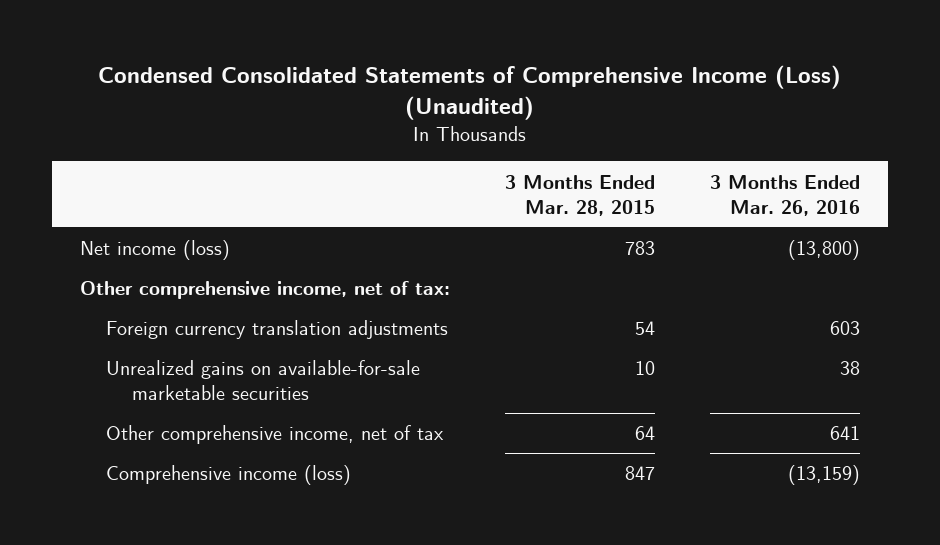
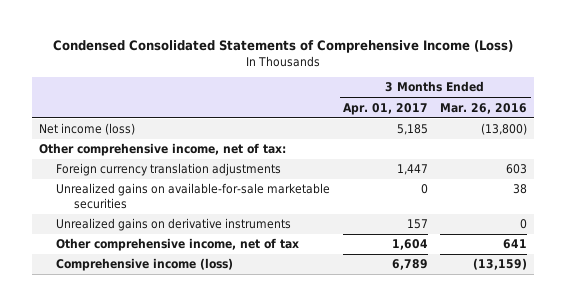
- Condensed Consolidated Statements of Comprehensive Income (Loss) (Unaudited)
+ Condensed Consolidated Statements of Comprehensive Income (Loss)
- | 3 Months Ended Mar. 28, 2015 | 3 Months Ended Mar. 26, 2016
+ | 3 Months Ended Apr. 01, 2017 | 3 Months Ended Mar. 26, 2016
+ Unrealized gains on derivative instruments | 157 | 0

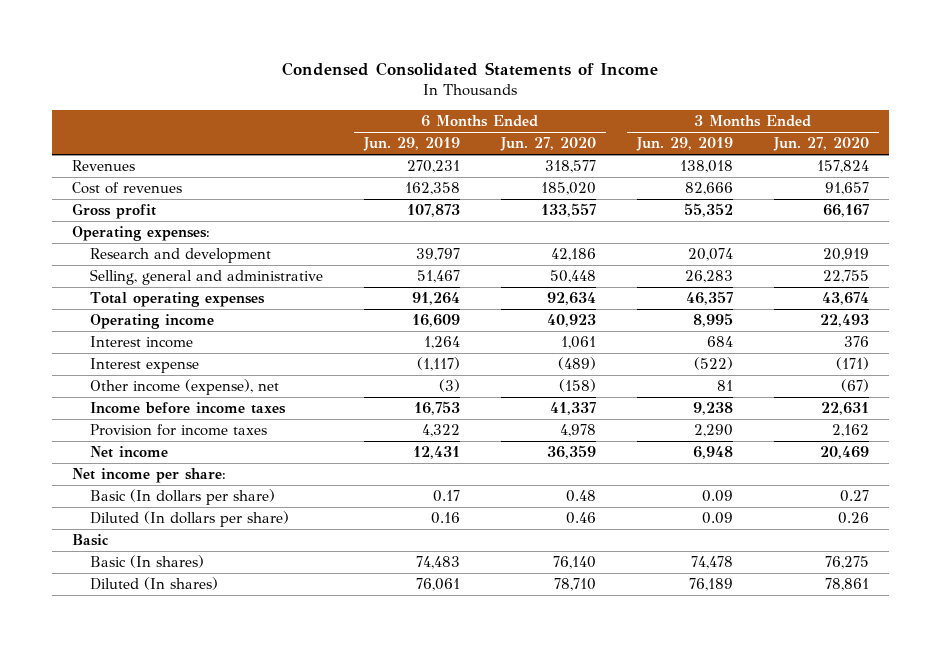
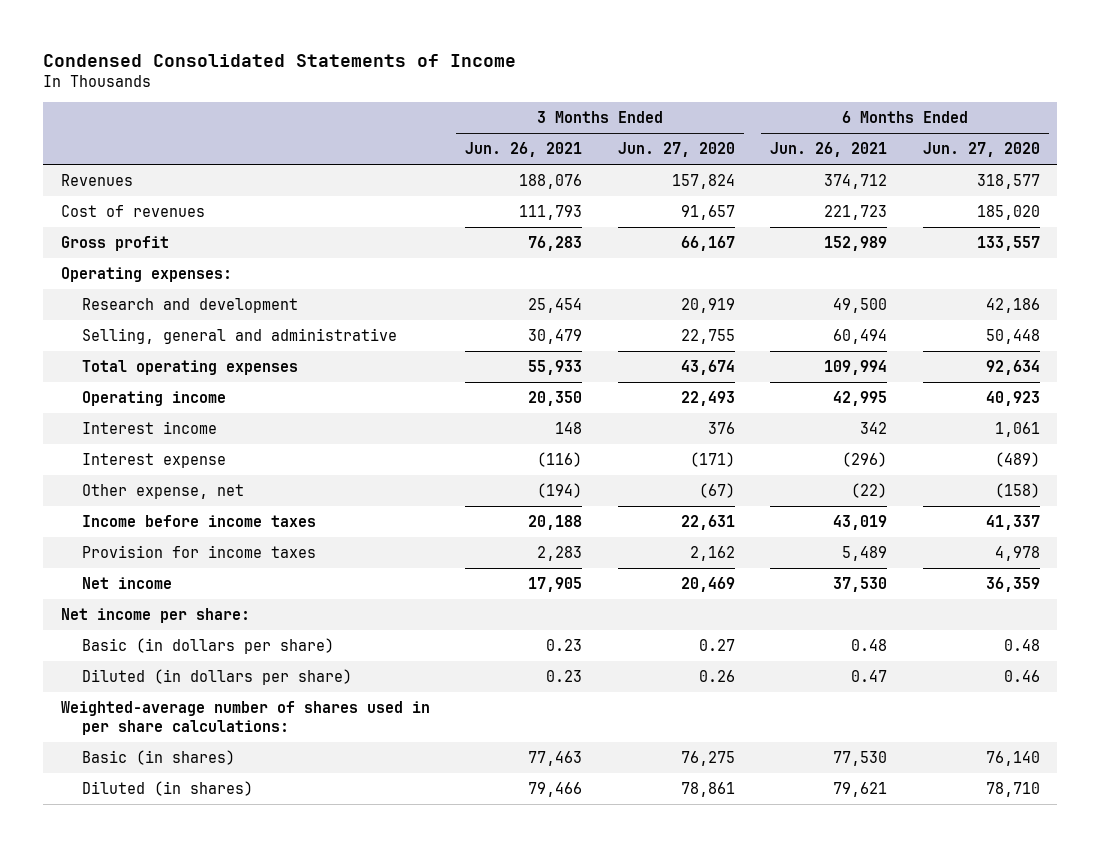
- | 6 Months Ended Jun. 29, 2019 | 6 Months Ended Jun. 27, 2020 | 3 Months Ended Jun. 29, 2019 | 3 Months Ended Jun. 27, 2020
+ | 3 Months Ended Jun. 26, 2021 | 3 Months Ended Jun. 27, 2020 | 6 Months Ended Jun. 26, 2021 | 6 Months Ended Jun. 27, 2020
- Other income (expense), net | (3) | (158) | 81 | (67)
+ Other expense, net | (194) | (67) | (22) | (158)
- Basic (In dollars per share) | 0.17 | 0.48 | 0.09 | 0.27
- Diluted (In dollars per share) | 0.16 | 0.46 | 0.09 | 0.26
- Basic
- Basic (In shares) | 74,483 | 76,140 | 74,478 | 76,275
- Diluted (In shares) | 76,061 | 78,710 | 76,189 | 78,861
+ Basic (in dollars per share) | 0.23 | 0.27 | 0.48 | 0.48
+ Diluted (in dollars per share) | 0.23 | 0.26 | 0.47 | 0.46
+ Weighted-average number of shares used in per share calculations:
+ Basic (in shares) | 77,463 | 76,275 | 77,530 | 76,140
+ Diluted (in shares) | 79,466 | 78,861 | 79,621 | 78,710

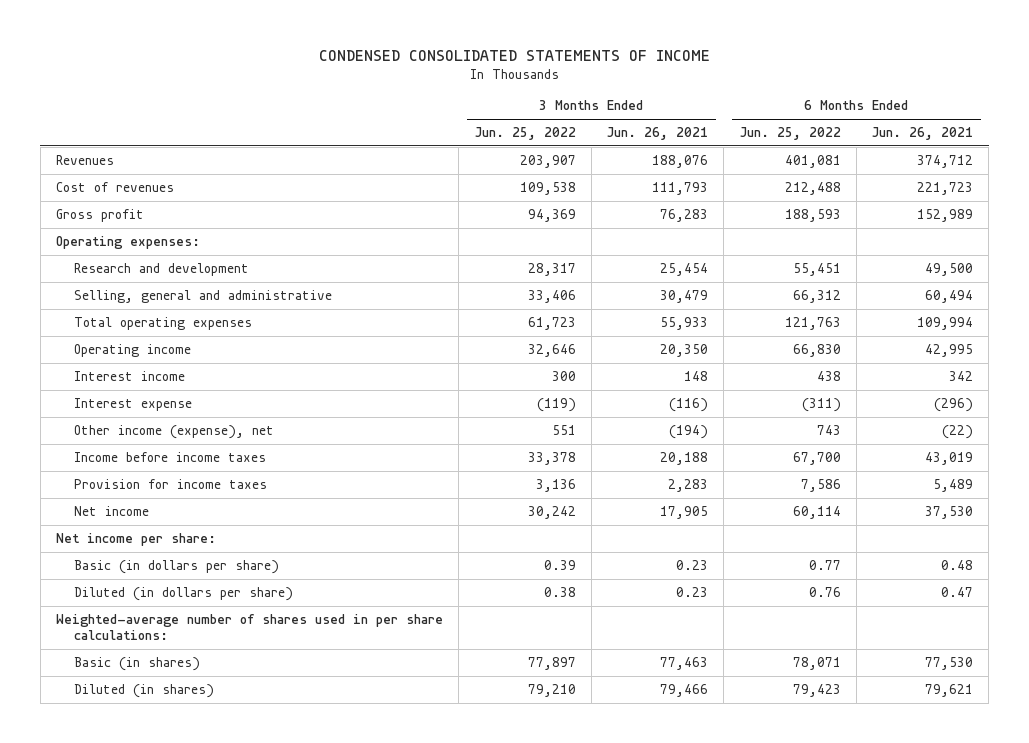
- Condensed Consolidated Statements of Income
+ CONDENSED CONSOLIDATED STATEMENTS OF INCOME
- | 3 Months Ended Jun. 26, 2021 | 3 Months Ended Jun. 27, 2020 | 6 Months Ended Jun. 26, 2021 | 6 Months Ended Jun. 27, 2020
+ | 3 Months Ended Jun. 25, 2022 | 3 Months Ended Jun. 26, 2021 | 6 Months Ended Jun. 25, 2022 | 6 Months Ended Jun. 26, 2021
- Other expense, net | (194) | (67) | (22) | (158)
+ Other income (expense), net | 551 | (194) | 743 | (22)

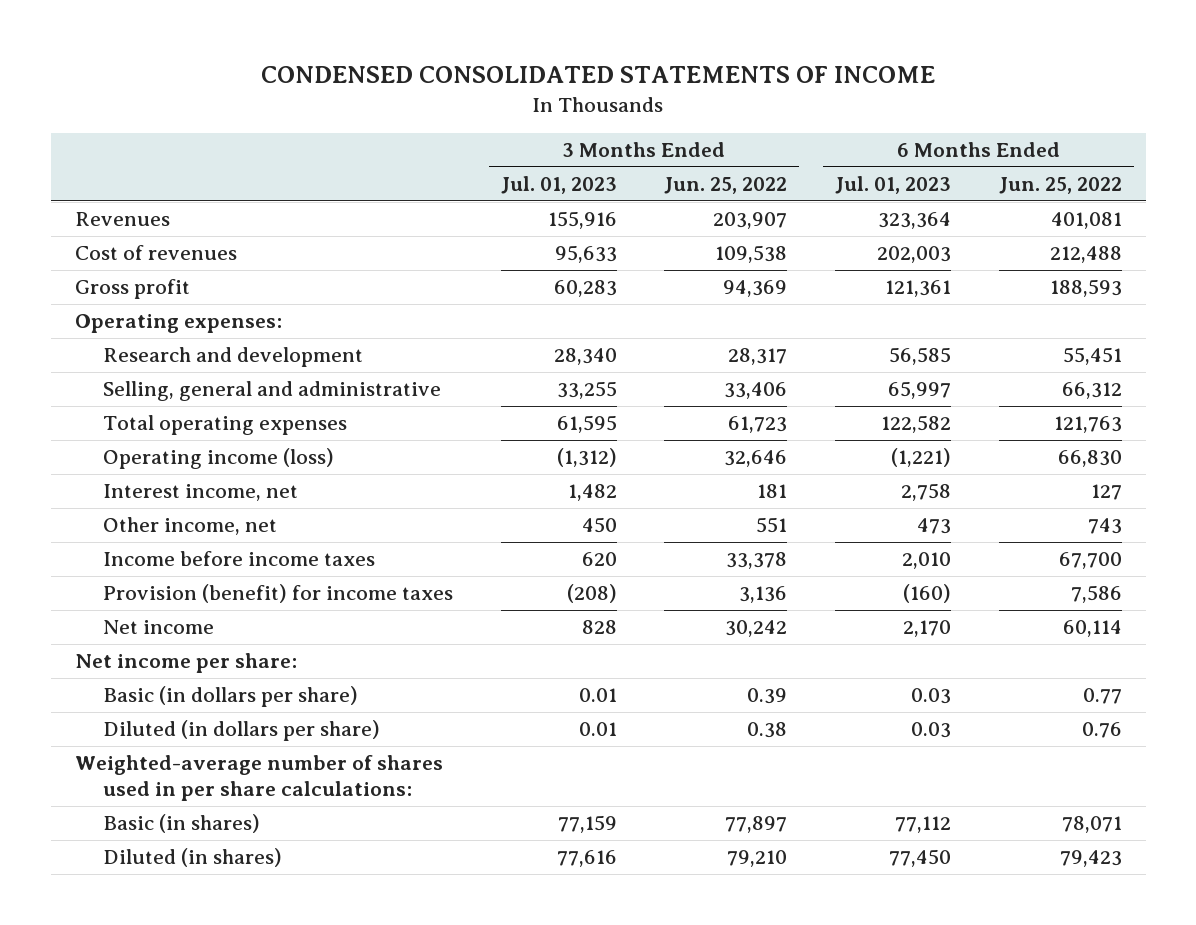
- | 3 Months Ended Jun. 25, 2022 | 3 Months Ended Jun. 26, 2021 | 6 Months Ended Jun. 25, 2022 | 6 Months Ended Jun. 26, 2021
+ | 3 Months Ended Jul. 01, 2023 | 3 Months Ended Jun. 25, 2022 | 6 Months Ended Jul. 01, 2023 | 6 Months Ended Jun. 25, 2022
- Operating income | 32,646 | 20,350 | 66,830 | 42,995
- Interest income | 300 | 148 | 438 | 342
- Interest expense | (119) | (116) | (311) | (296)
- Other income (expense), net | 551 | (194) | 743 | (22)
+ Operating income (loss) | (1,312) | 32,646 | (1,221) | 66,830
+ Interest income, net | 1,482 | 181 | 2,758 | 127
+ Other income, net | 450 | 551 | 473 | 743
- Provision for income taxes | 3,136 | 2,283 | 7,586 | 5,489
+ Provision (benefit) for income taxes | (208) | 3,136 | (160) | 7,586

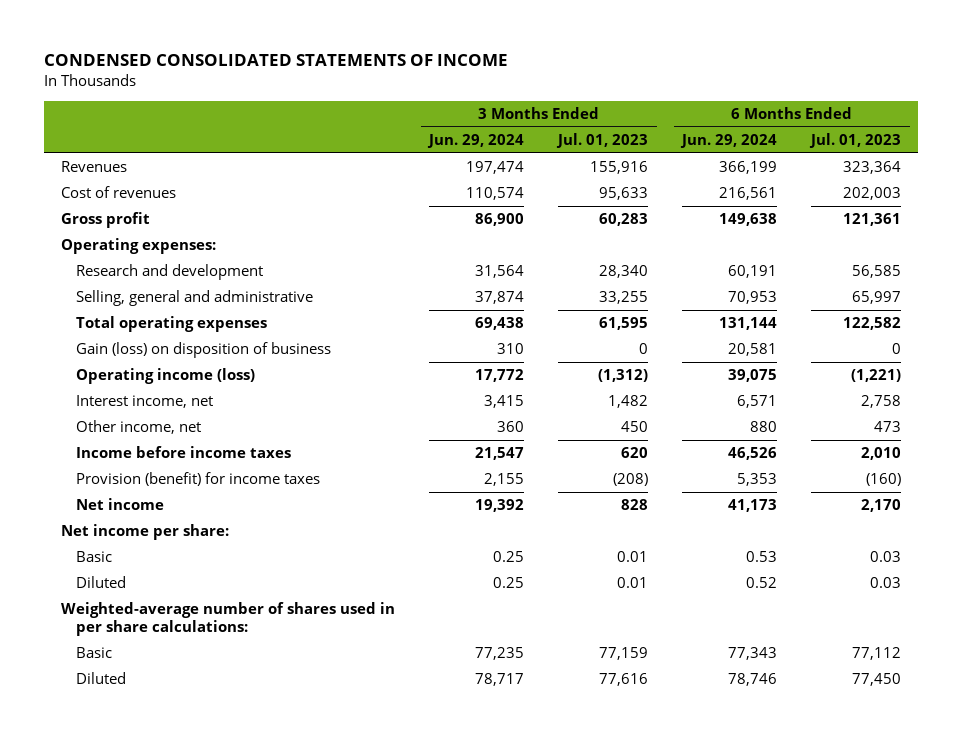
- | 3 Months Ended Jul. 01, 2023 | 3 Months Ended Jun. 25, 2022 | 6 Months Ended Jul. 01, 2023 | 6 Months Ended Jun. 25, 2022
+ | 3 Months Ended Jun. 29, 2024 | 3 Months Ended Jul. 01, 2023 | 6 Months Ended Jun. 29, 2024 | 6 Months Ended Jul. 01, 2023
+ Gain (loss) on disposition of business | 310 | 0 | 20,581 | 0
- Basic (in dollars per share) | 0.01 | 0.39 | 0.03 | 0.77
- Diluted (in dollars per share) | 0.01 | 0.38 | 0.03 | 0.76
+ Basic | 0.25 | 0.01 | 0.53 | 0.03
+ Diluted | 0.25 | 0.01 | 0.52 | 0.03
- Basic (in shares) | 77,159 | 77,897 | 77,112 | 78,071
- Diluted (in shares) | 77,616 | 79,210 | 77,450 | 79,423
+ Basic | 77,235 | 77,159 | 77,343 | 77,112
+ Diluted | 78,717 | 77,616 | 78,746 | 77,450

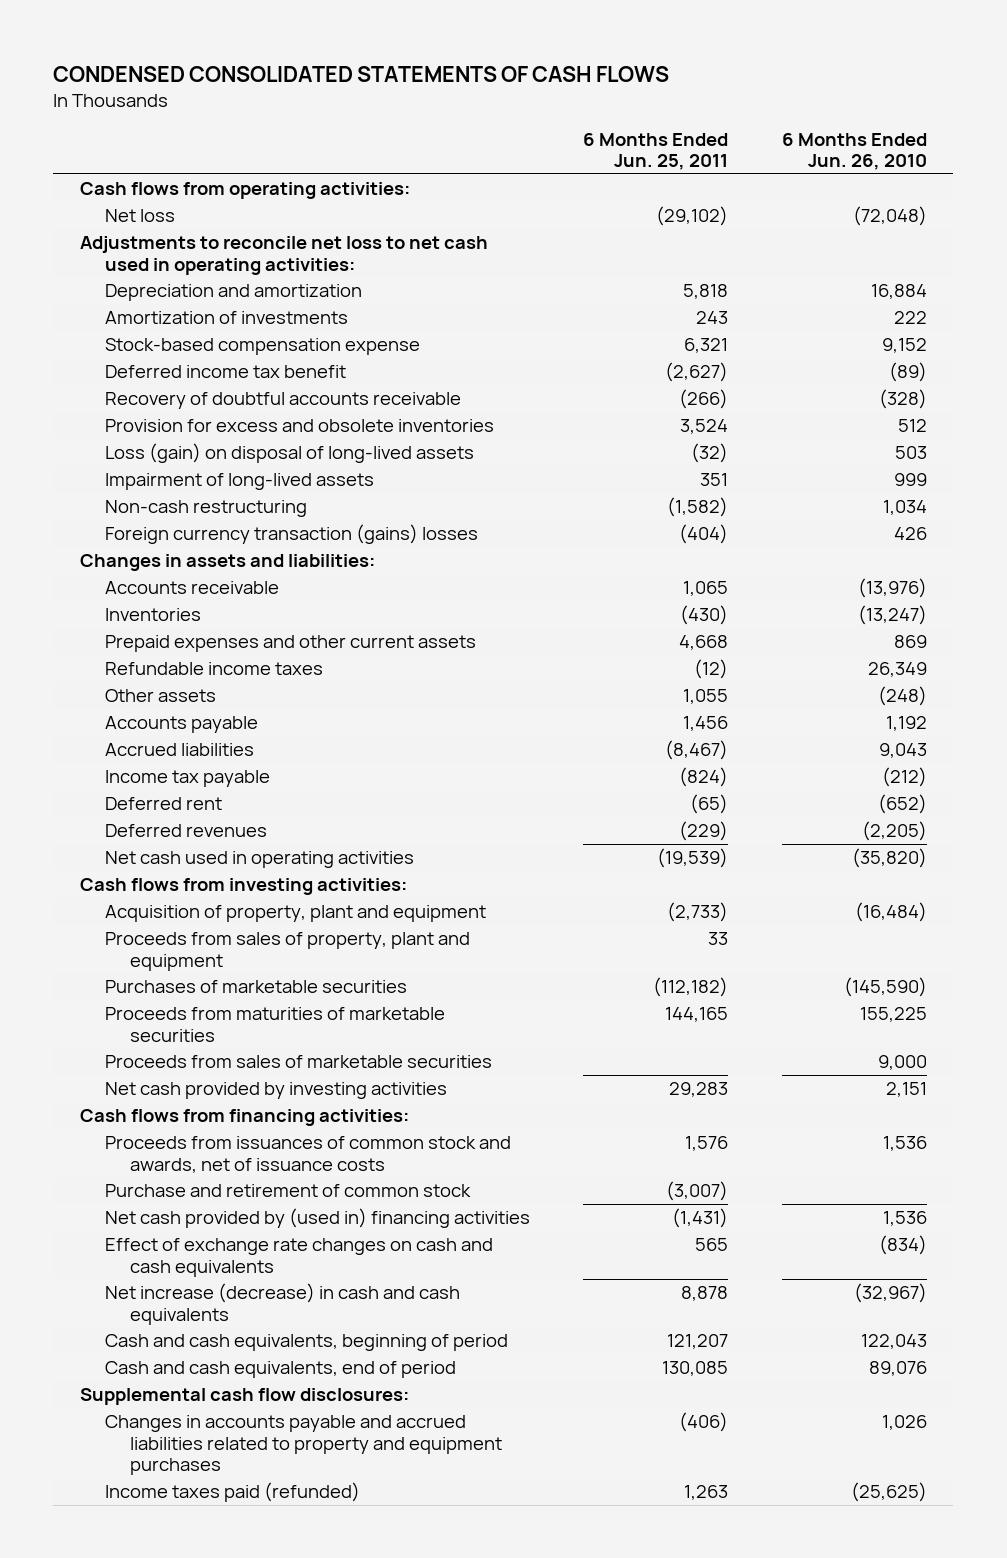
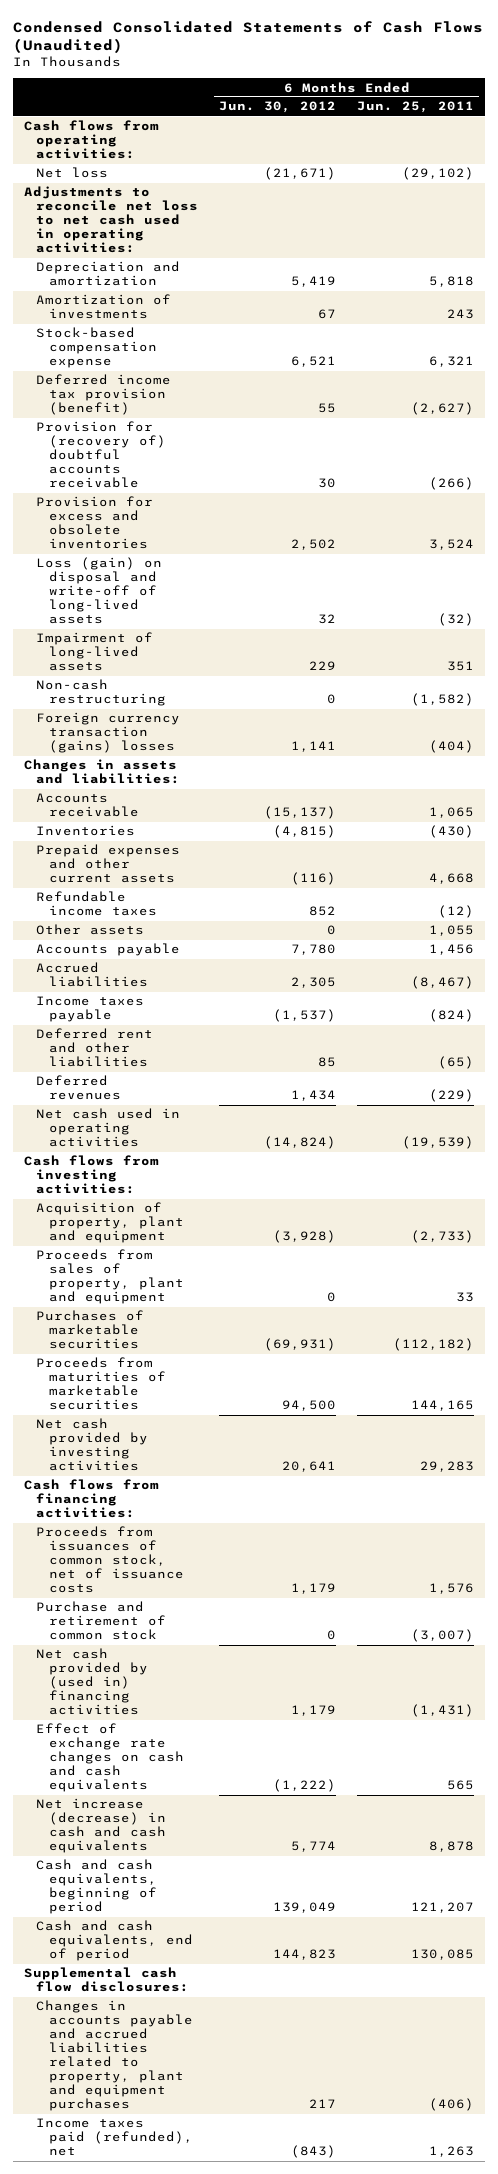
- CONDENSED CONSOLIDATED STATEMENTS OF CASH FLOWS
+ Condensed Consolidated Statements of Cash Flows (Unaudited)
- | 6 Months Ended Jun. 25, 2011 | 6 Months Ended Jun. 26, 2010
+ | 6 Months Ended Jun. 30, 2012 | 6 Months Ended Jun. 25, 2011
- Deferred income tax benefit | (2,627) | (89)
- Recovery of doubtful accounts receivable | (266) | (328)
+ Deferred income tax provision (benefit) | 55 | (2,627)
+ Provision for (recovery of) doubtful accounts receivable | 30 | (266)
- Loss (gain) on disposal of long-lived assets | (32) | 503
+ Loss (gain) on disposal and write-off of long-lived assets | 32 | (32)
- Income tax payable | (824) | (212)
- Deferred rent | (65) | (652)
+ Income taxes payable | (1,537) | (824)
+ Deferred rent and other liabilities | 85 | (65)
- Proceeds from sales of marketable securities | | 9,000
- Proceeds from issuances of common stock and awards, net of issuance costs | 1,576 | 1,536
+ Proceeds from issuances of common stock, net of issuance costs | 1,179 | 1,576
- Changes in accounts payable and accrued liabilities related to property and equipment purchases | (406) | 1,026
- Income taxes paid (refunded) | 1,263 | (25,625)
+ Changes in accounts payable and accrued liabilities related to property, plant and equipment purchases | 217 | (406)
+ Income taxes paid (refunded), net | (843) | 1,263

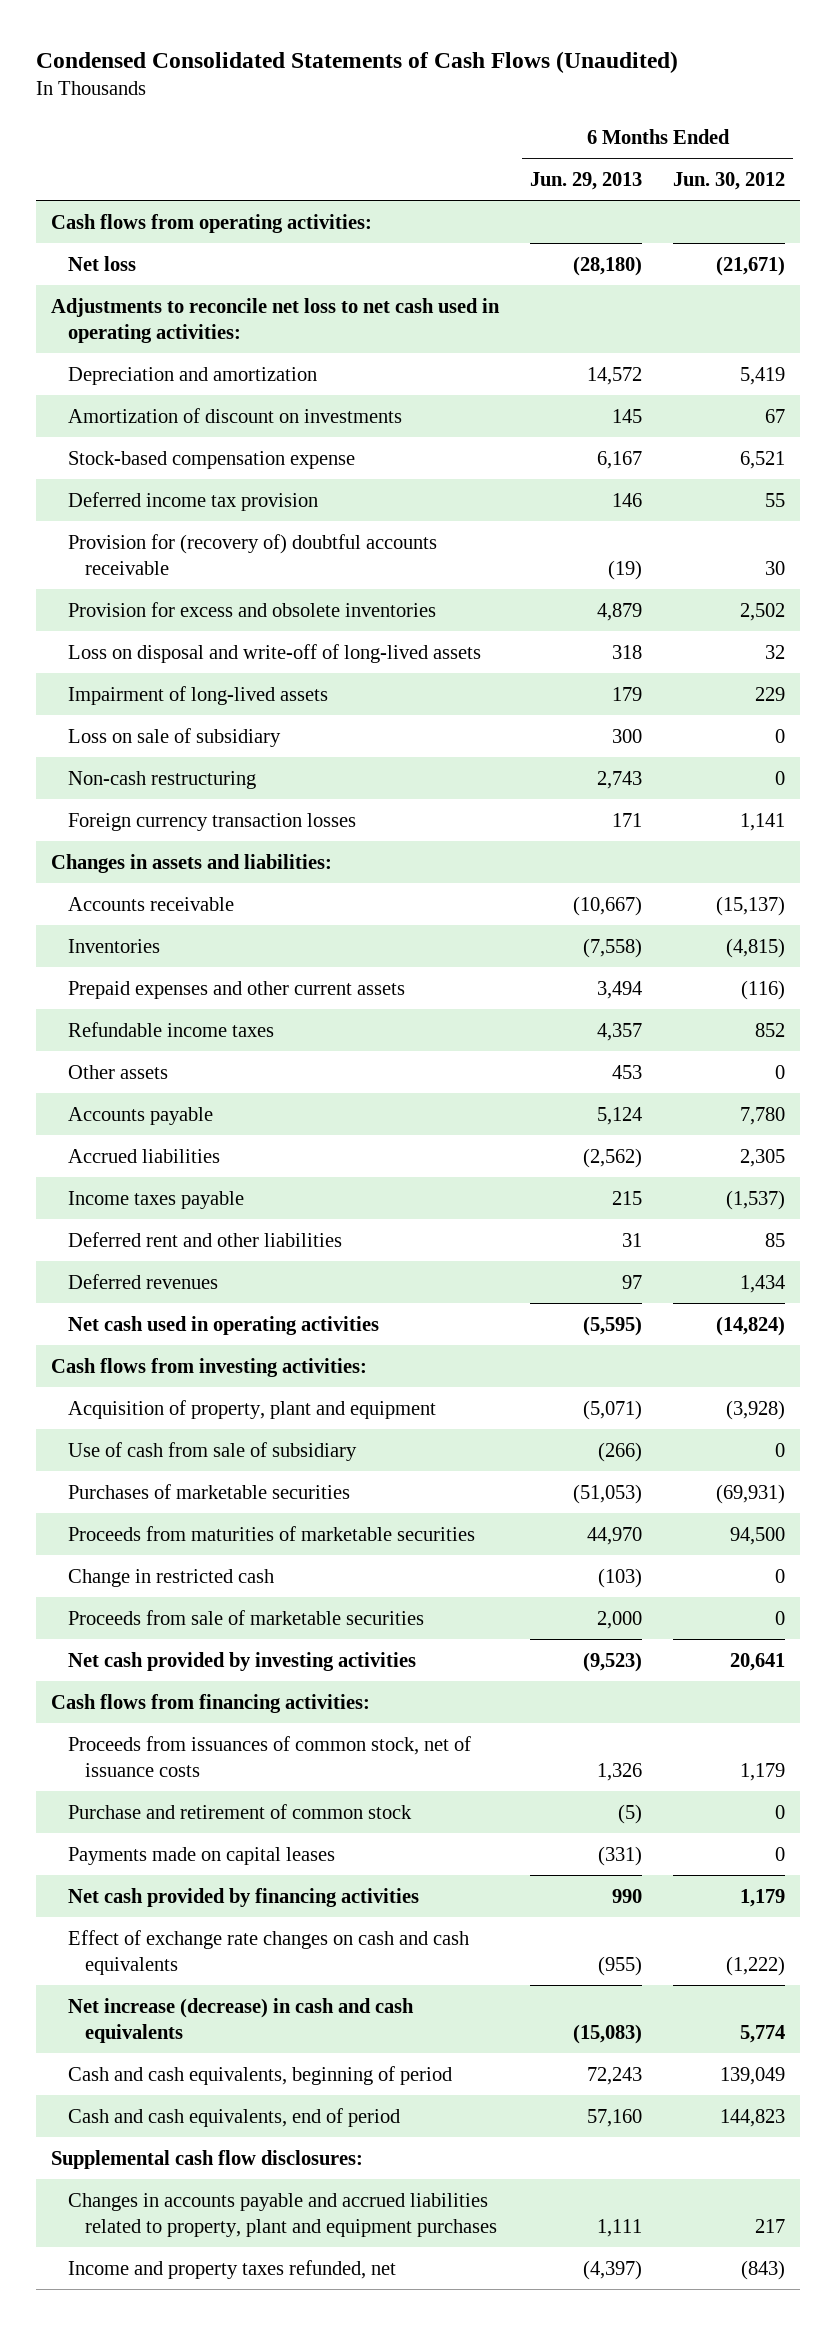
- | 6 Months Ended Jun. 30, 2012 | 6 Months Ended Jun. 25, 2011
+ | 6 Months Ended Jun. 29, 2013 | 6 Months Ended Jun. 30, 2012
- Amortization of investments | 67 | 243
+ Amortization of discount on investments | 145 | 67
- Deferred income tax provision (benefit) | 55 | (2,627)
+ Deferred income tax provision | 146 | 55
- Loss (gain) on disposal and write-off of long-lived assets | 32 | (32)
+ Loss on disposal and write-off of long-lived assets | 318 | 32
+ Loss on sale of subsidiary | 300 | 0
- Foreign currency transaction (gains) losses | 1,141 | (404)
+ Foreign currency transaction losses | 171 | 1,141
- Proceeds from sales of property, plant and equipment | 0 | 33
+ Use of cash from sale of subsidiary | (266) | 0
+ Change in restricted cash | (103) | 0
+ Proceeds from sale of marketable securities | 2,000 | 0
- Net cash provided by (used in) financing activities | 1,179 | (1,431)
+ Payments made on capital leases | (331) | 0
+ Net cash provided by financing activities | 990 | 1,179
- Income taxes paid (refunded), net | (843) | 1,263
+ Income and property taxes refunded, net | (4,397) | (843)

